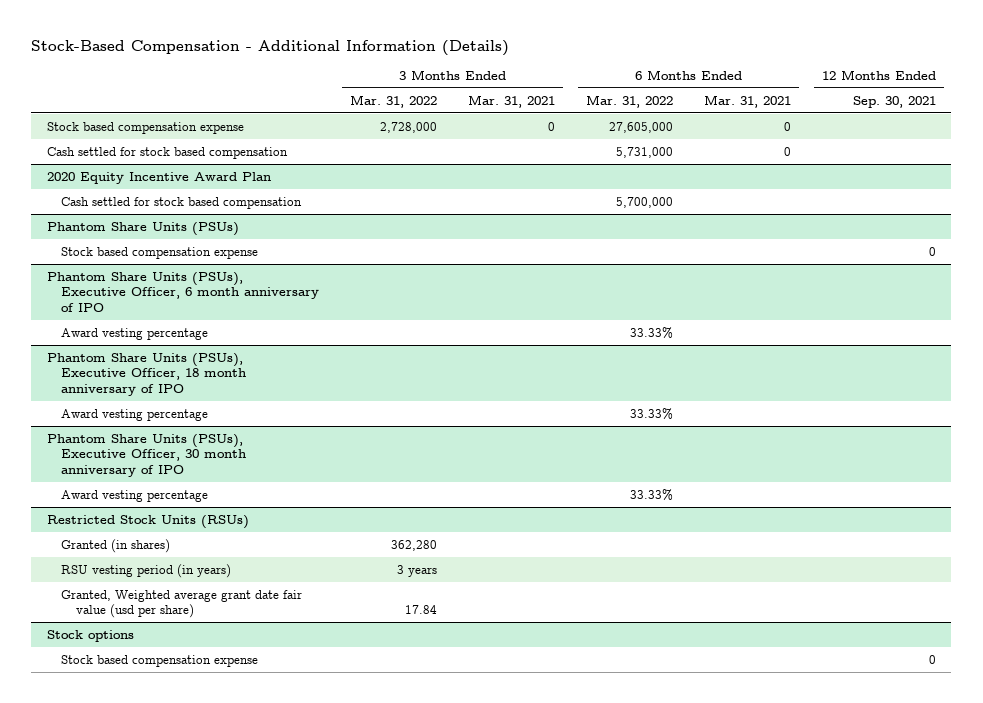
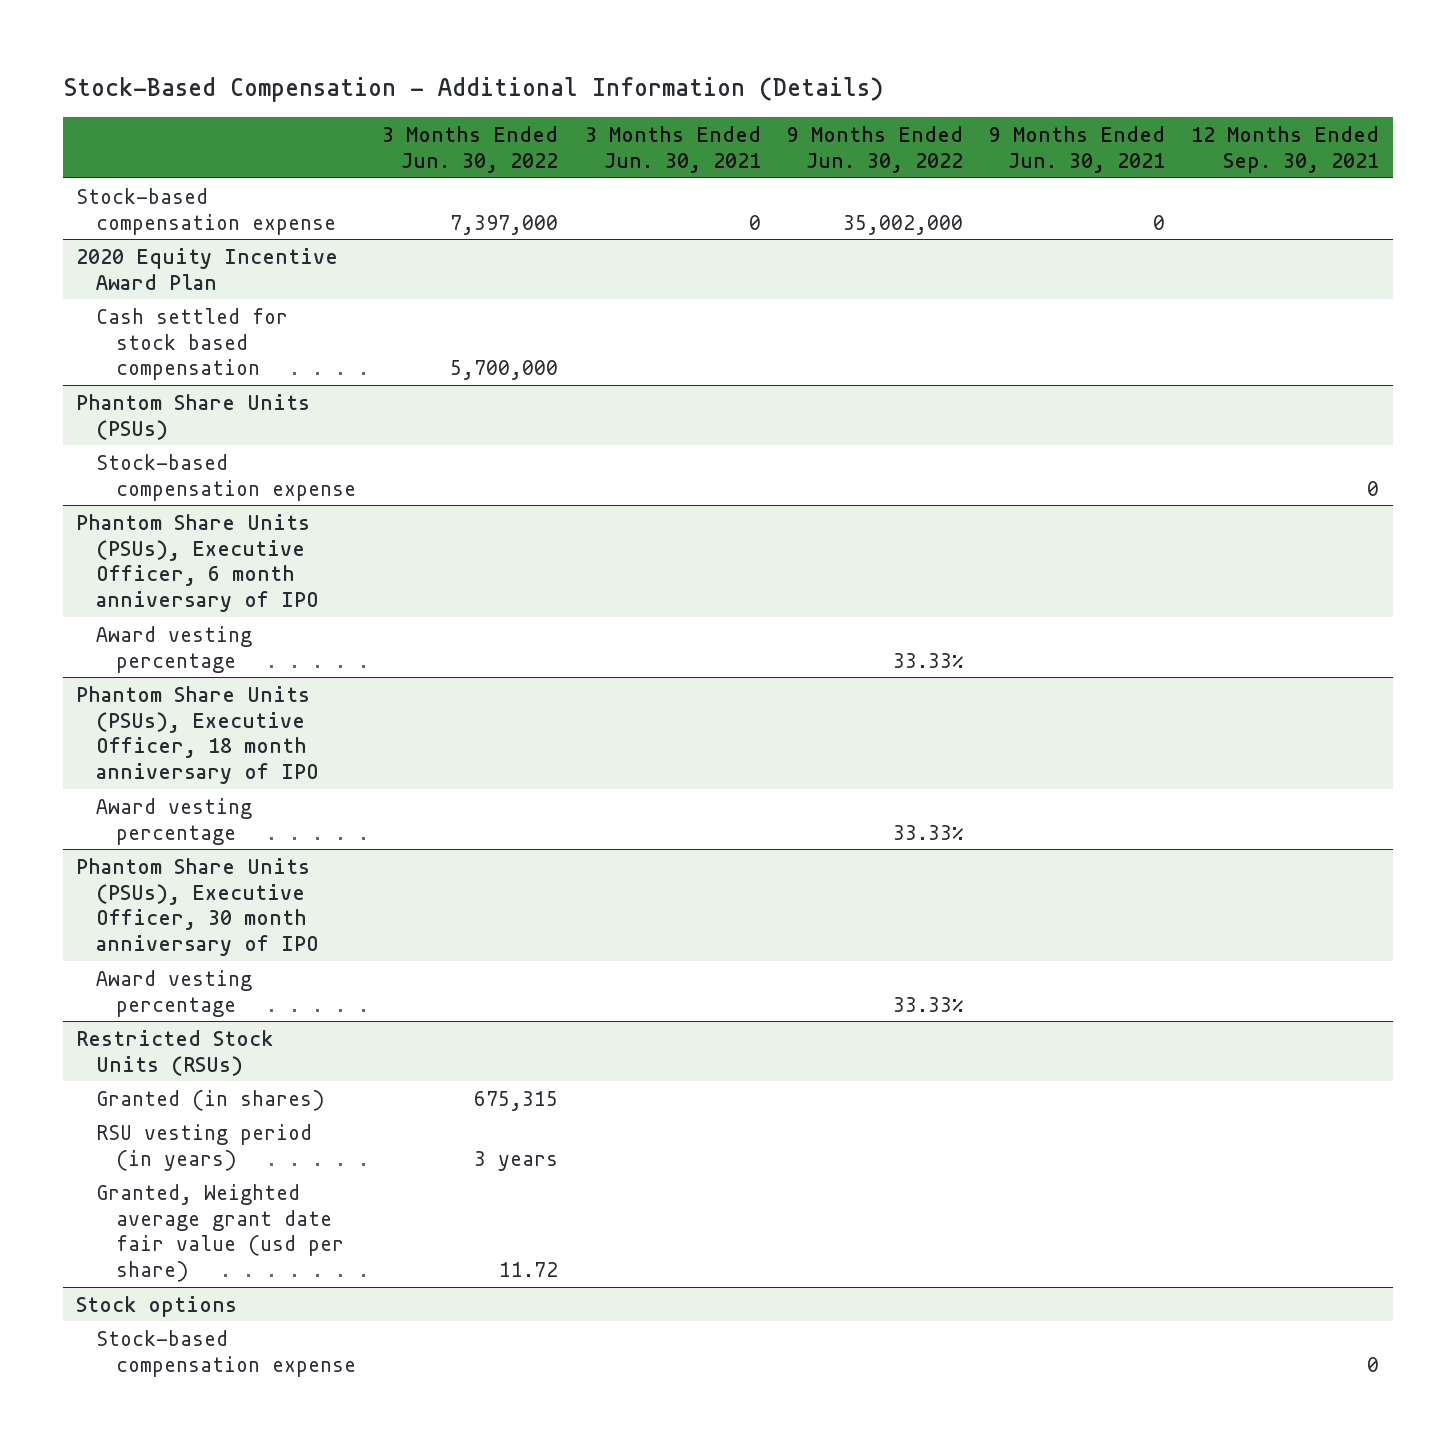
- | 3 Months Ended Mar. 31, 2022 | 3 Months Ended Mar. 31, 2021 | 6 Months Ended Mar. 31, 2022 | 6 Months Ended Mar. 31, 2021 | 12 Months Ended Sep. 30, 2021
+ | 3 Months Ended Jun. 30, 2022 | 3 Months Ended Jun. 30, 2021 | 9 Months Ended Jun. 30, 2022 | 9 Months Ended Jun. 30, 2021 | 12 Months Ended Sep. 30, 2021
- Stock based compensation expense | 2,728,000 | 0 | 27,605,000 | 0 |
- Cash settled for stock based compensation | | | 5,731,000 | 0 |
+ Stock-based compensation expense | 7,397,000 | 0 | 35,002,000 | 0 |
@ Phantom Share Units (PSUs)
- Stock based compensation expense | | | | | 0
+ Stock-based compensation expense | | | | | 0
@ Stock options
- Stock based compensation expense | | | | | 0
+ Stock-based compensation expense | | | | | 0

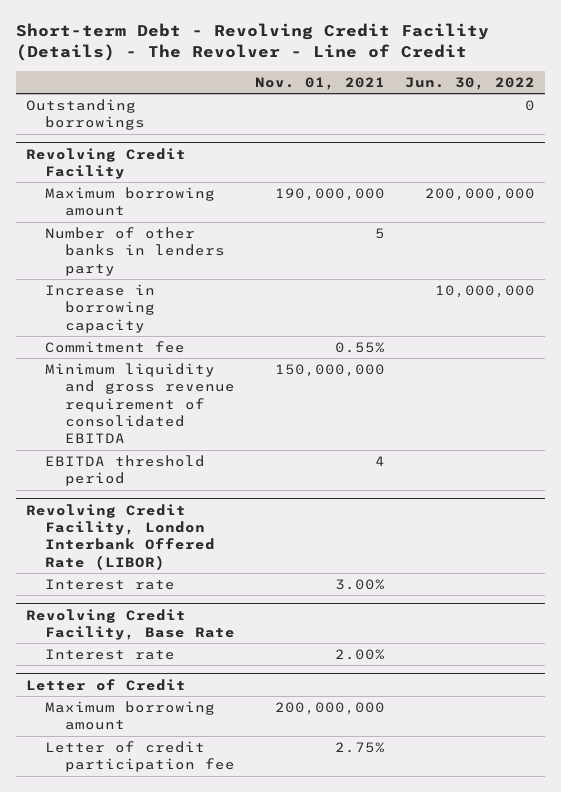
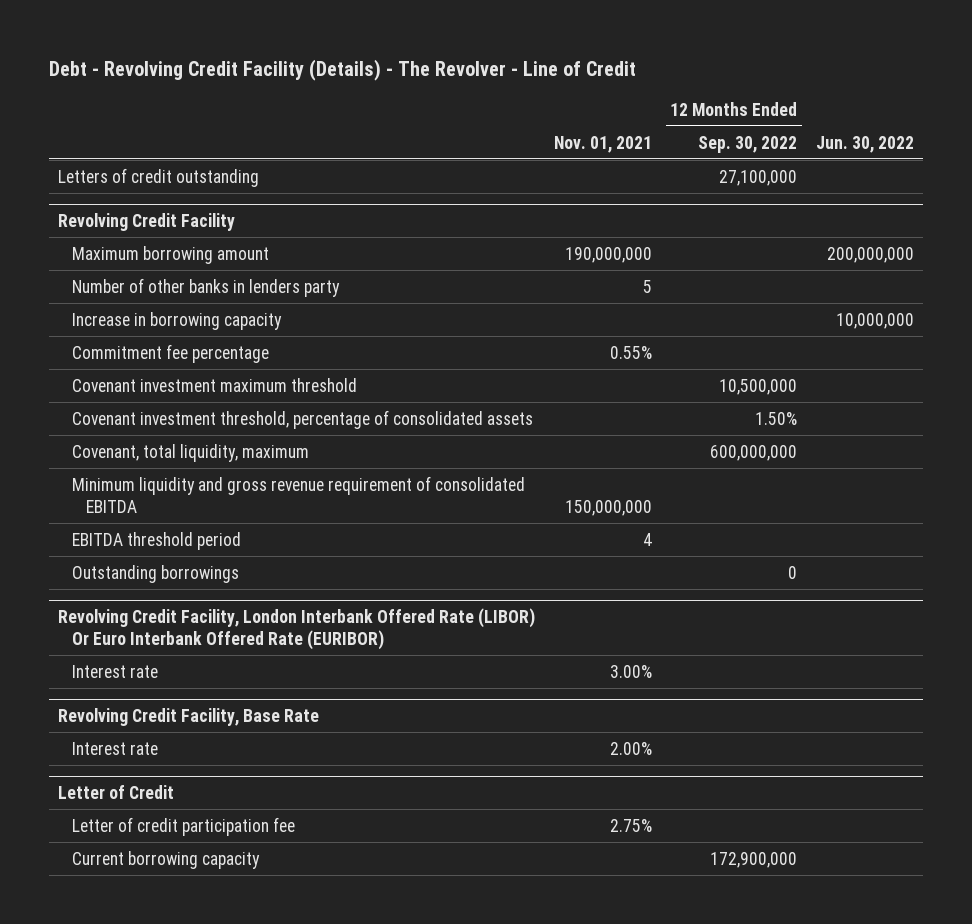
- Short-term Debt - Revolving Credit Facility (Details) - The Revolver - Line of Credit
+ Debt - Revolving Credit Facility (Details) - The Revolver - Line of Credit
- | Nov. 01, 2021 | Jun. 30, 2022
+ | Nov. 01, 2021 | 12 Months Ended Sep. 30, 2022 | Jun. 30, 2022
- Outstanding borrowings | | 0
+ Letters of credit outstanding | | 27,100,000 |
@ Revolving Credit Facility
- Commitment fee | 0.55% |
+ Commitment fee percentage | 0.55% | |
+ Covenant investment maximum threshold | | 10,500,000 |
+ Covenant investment threshold, percentage of consolidated assets | | 1.50% |
+ Covenant, total liquidity, maximum | | 600,000,000 |
- Revolving Credit Facility, London Interbank Offered Rate (LIBOR)
@ Revolving Credit Facility
+ Outstanding borrowings | | 0 |
+ Revolving Credit Facility, London Interbank Offered Rate (LIBOR) Or Euro Interbank Offered Rate (EURIBOR)
@ Letter of Credit
- Maximum borrowing amount | 200,000,000 |
+ Current borrowing capacity | | 172,900,000 |

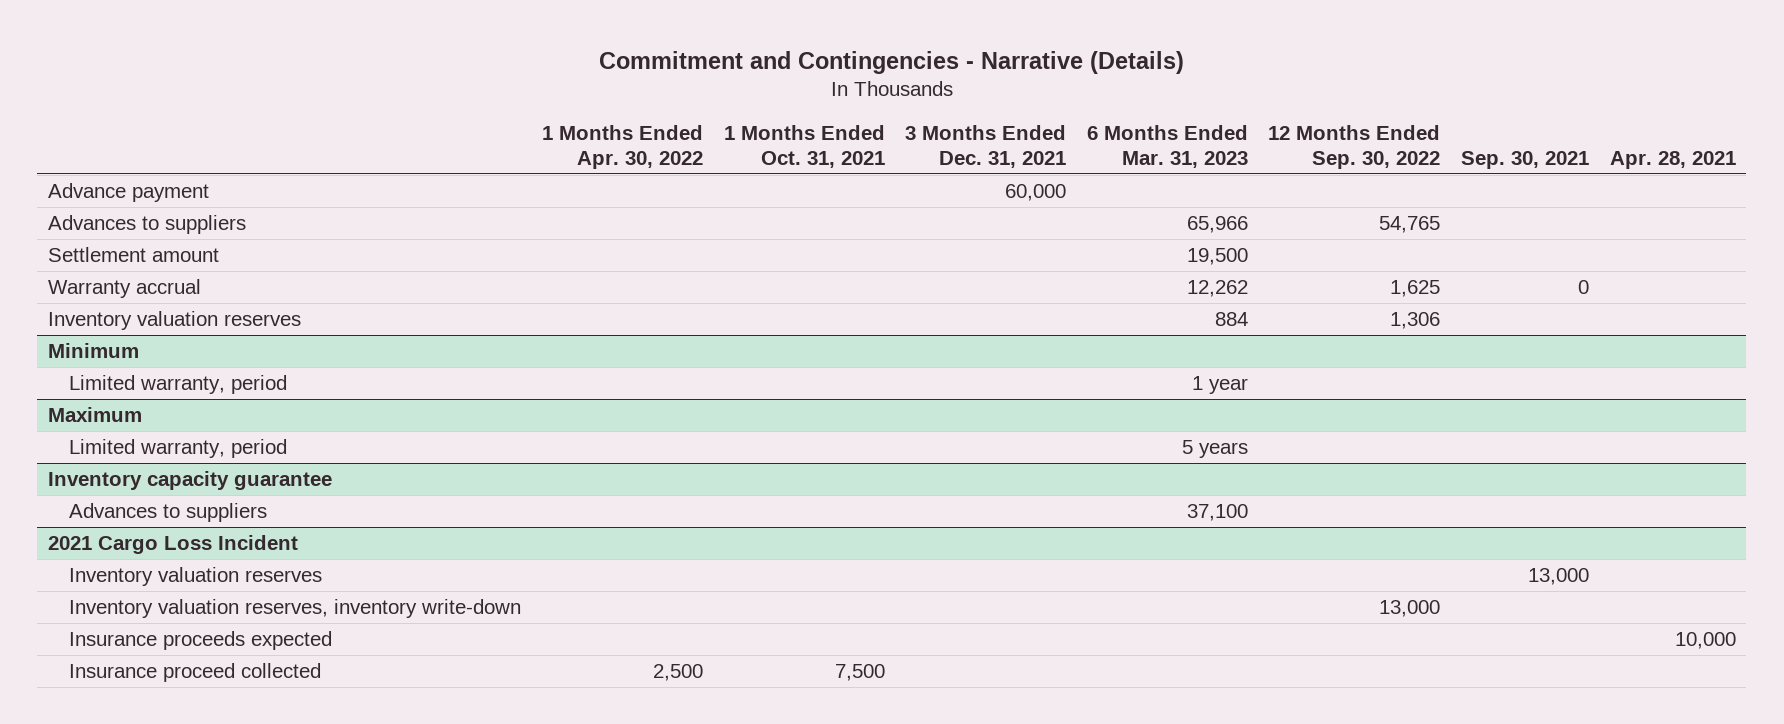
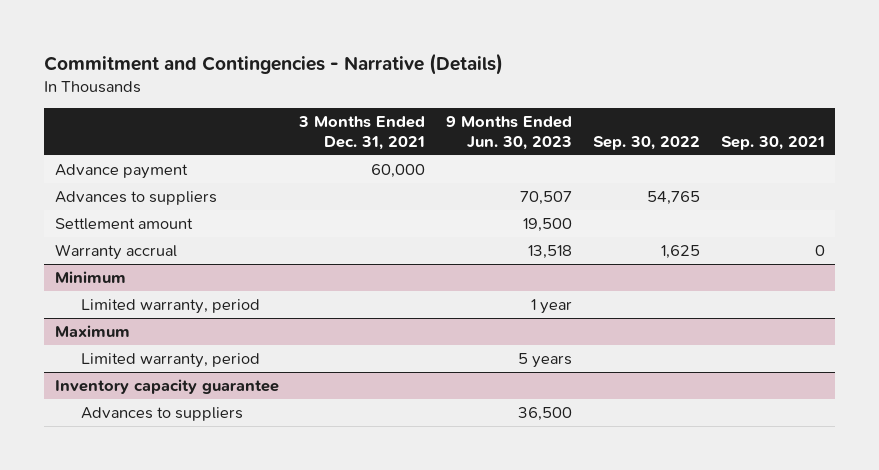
- | 1 Months Ended Apr. 30, 2022 | 1 Months Ended Oct. 31, 2021 | 3 Months Ended Dec. 31, 2021 | 6 Months Ended Mar. 31, 2023 | 12 Months Ended Sep. 30, 2022 | Sep. 30, 2021 | Apr. 28, 2021
+ | 3 Months Ended Dec. 31, 2021 | 9 Months Ended Jun. 30, 2023 | Sep. 30, 2022 | Sep. 30, 2021
- Inventory valuation reserves | | | | 884 | 1,306 | |
- 2021 Cargo Loss Incident
- Inventory valuation reserves | | | | | | 13,000 |
- Inventory valuation reserves, inventory write-down | | | | | 13,000 | |
- Insurance proceeds expected | | | | | | | 10,000
- Insurance proceed collected | 2,500 | 7,500 | | | | |

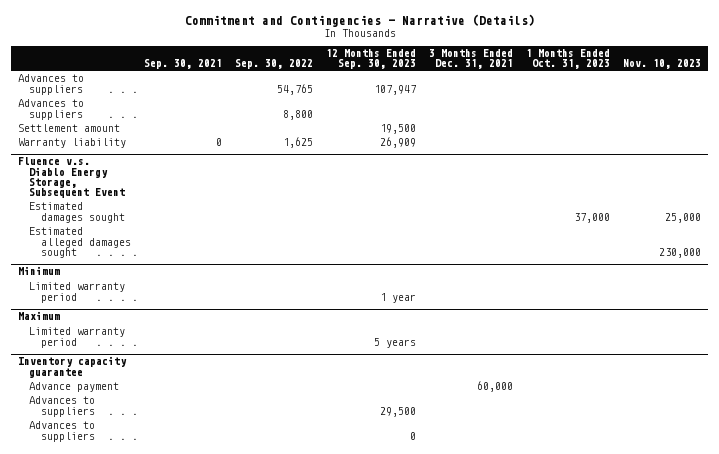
- | 3 Months Ended Dec. 31, 2021 | 9 Months Ended Jun. 30, 2023 | Sep. 30, 2022 | Sep. 30, 2021
+ | Sep. 30, 2021 | Sep. 30, 2022 | 12 Months Ended Sep. 30, 2023 | 3 Months Ended Dec. 31, 2021 | 1 Months Ended Oct. 31, 2023 | Nov. 10, 2023
- Advance payment | 60,000 | | |
+ Advances to suppliers | | 8,800 | | | |
- Warranty accrual | | 13,518 | 1,625 | 0
+ Warranty liability | 0 | 1,625 | 26,909 | | |
+ Fluence v.s. Diablo Energy Storage, Subsequent Event
+ Estimated damages sought | | | | | 37,000 | 25,000
+ Estimated alleged damages sought | | | | | | 230,000
@ Minimum
- Limited warranty, period | | 1 year | |
+ Limited warranty period | | | 1 year | | |
@ Maximum
- Limited warranty, period | | 5 years | |
+ Limited warranty period | | | 5 years | | |
@ Inventory capacity guarantee
+ Advance payment | | | | 60,000 | |
+ Advances to suppliers | | | 0 | | |

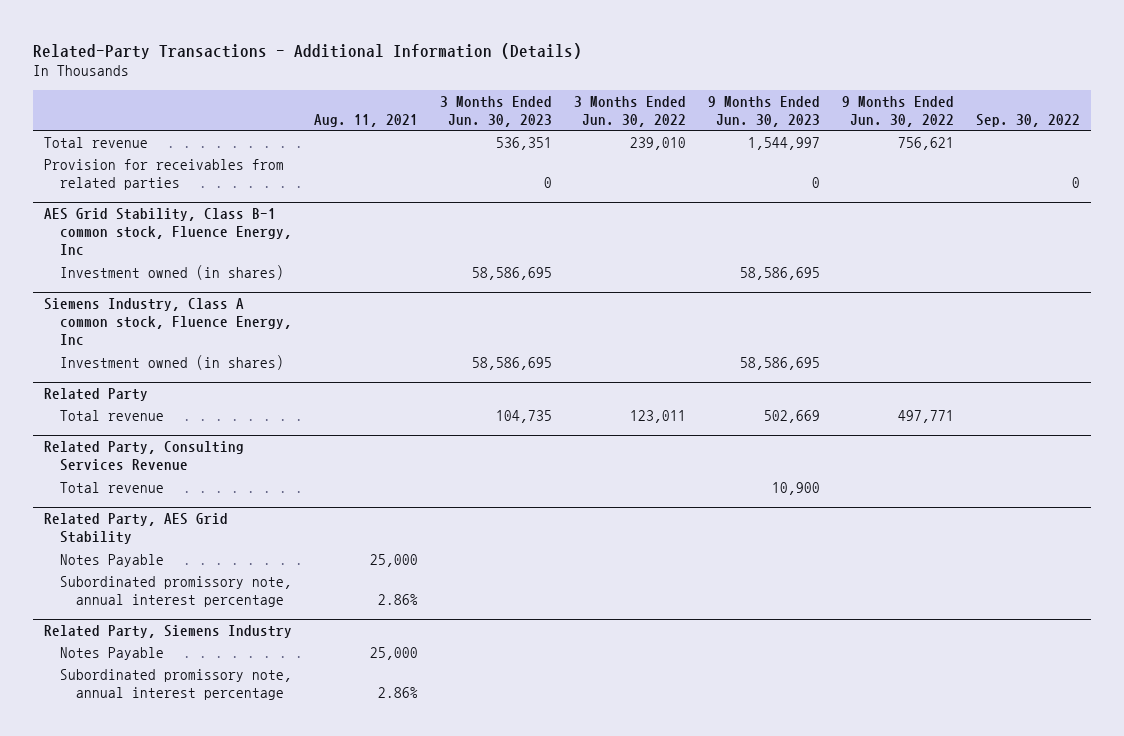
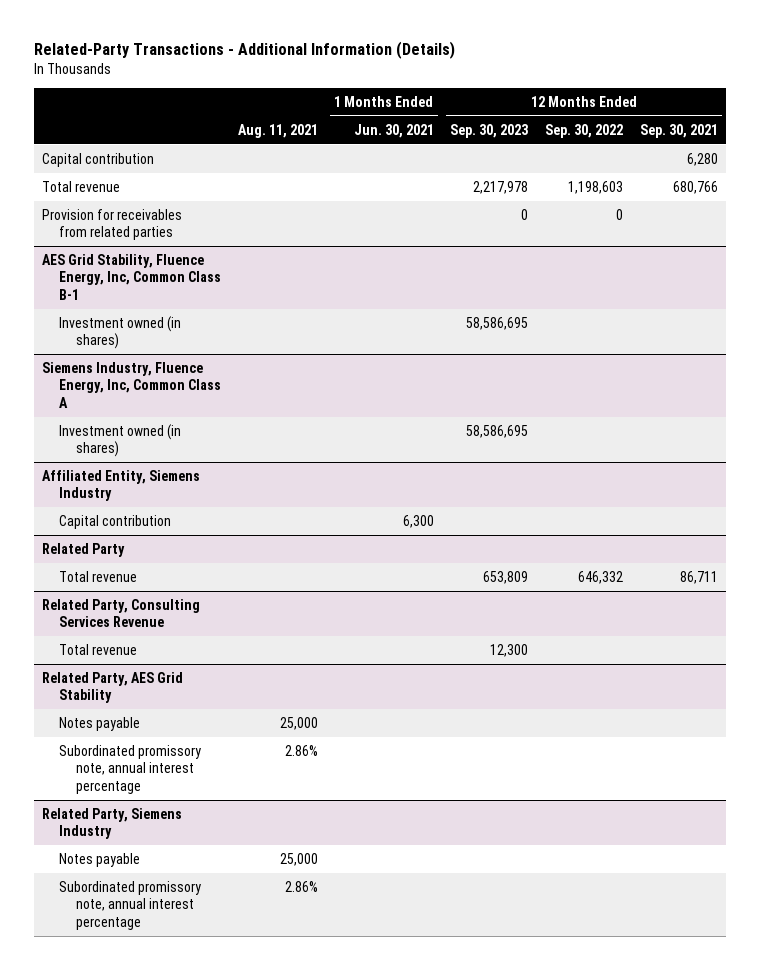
- | Aug. 11, 2021 | 3 Months Ended Jun. 30, 2023 | 3 Months Ended Jun. 30, 2022 | 9 Months Ended Jun. 30, 2023 | 9 Months Ended Jun. 30, 2022 | Sep. 30, 2022
+ | Aug. 11, 2021 | 1 Months Ended Jun. 30, 2021 | 12 Months Ended Sep. 30, 2023 | 12 Months Ended Sep. 30, 2022 | 12 Months Ended Sep. 30, 2021
+ Capital contribution | | | | | 6,280
- AES Grid Stability, Class B-1 common stock, Fluence Energy, Inc
+ AES Grid Stability, Fluence Energy, Inc, Common Class B-1
- Siemens Industry, Class A common stock, Fluence Energy, Inc
+ Siemens Industry, Fluence Energy, Inc, Common Class A
+ Affiliated Entity, Siemens Industry
+ Capital contribution | | 6,300 | | |
@ Related Party, AES Grid Stability
- Notes Payable | 25,000 | | | | |
+ Notes payable | 25,000 | | | |
@ Related Party, Siemens Industry
- Notes Payable | 25,000 | | | | |
+ Notes payable | 25,000 | | | |

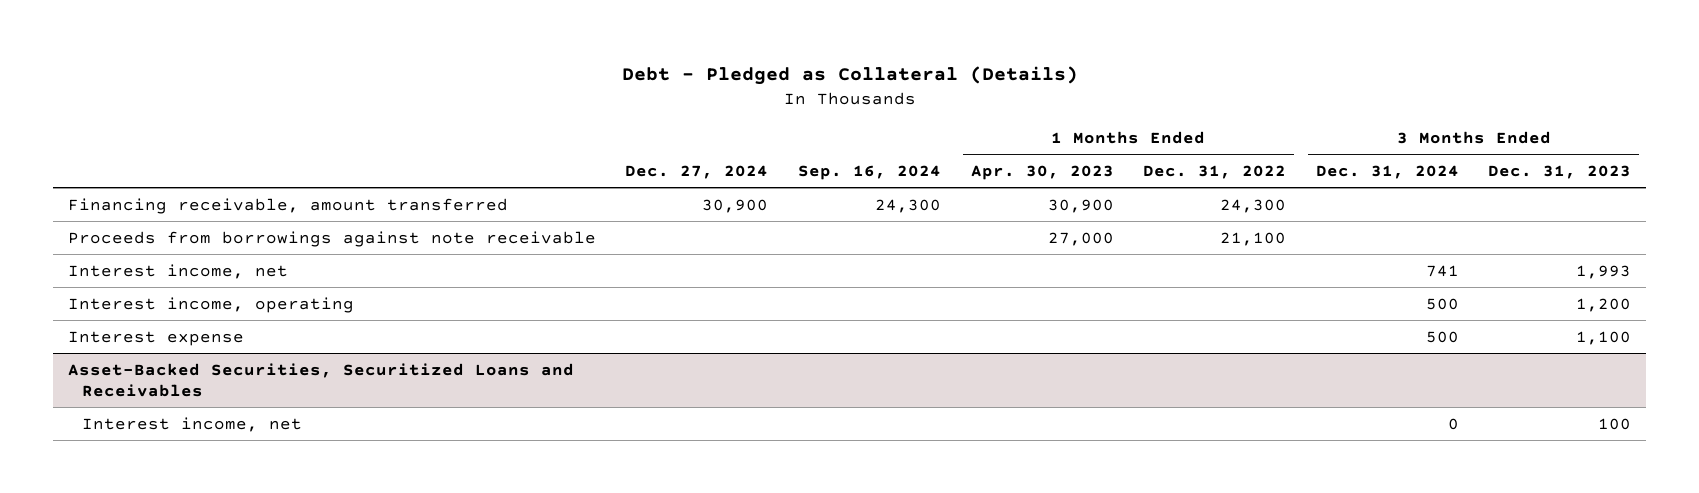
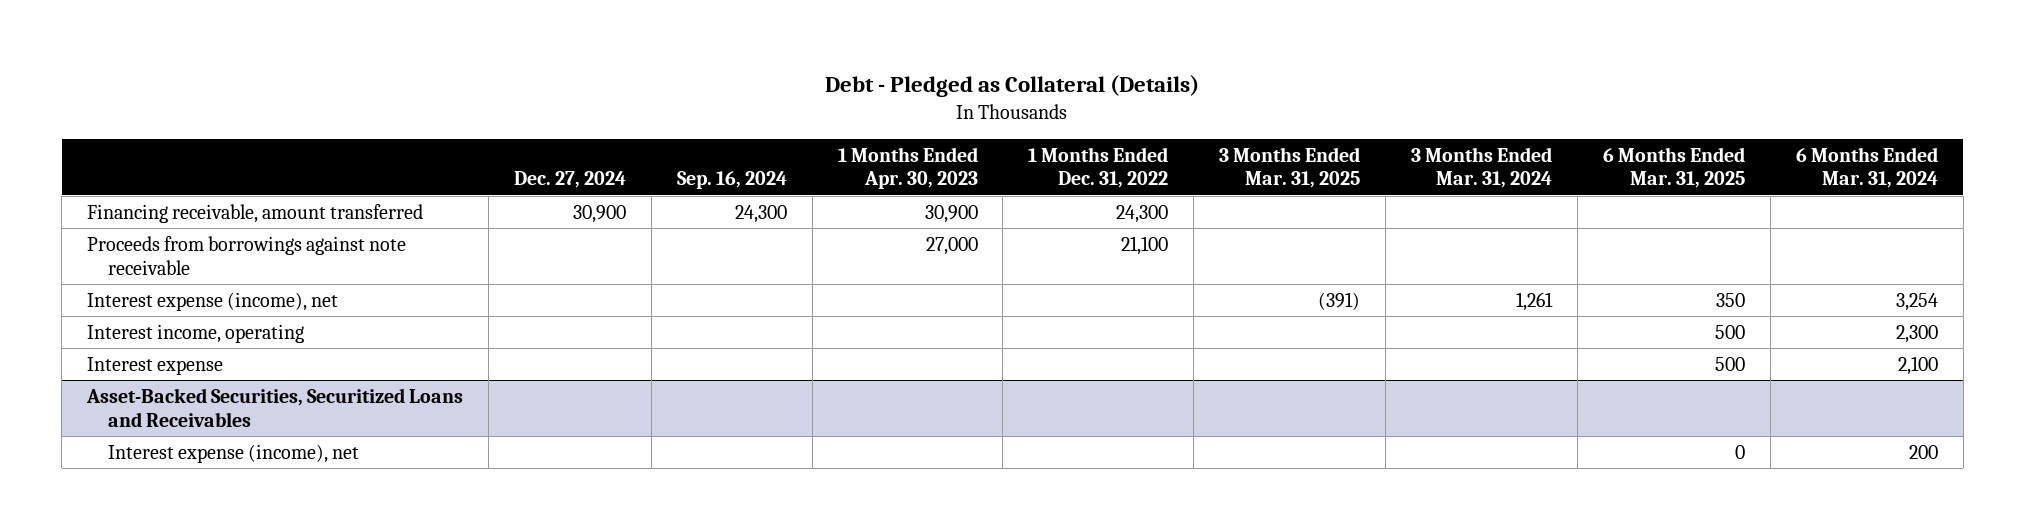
- | Dec. 27, 2024 | Sep. 16, 2024 | 1 Months Ended Apr. 30, 2023 | 1 Months Ended Dec. 31, 2022 | 3 Months Ended Dec. 31, 2024 | 3 Months Ended Dec. 31, 2023
+ | Dec. 27, 2024 | Sep. 16, 2024 | 1 Months Ended Apr. 30, 2023 | 1 Months Ended Dec. 31, 2022 | 3 Months Ended Mar. 31, 2025 | 3 Months Ended Mar. 31, 2024 | 6 Months Ended Mar. 31, 2025 | 6 Months Ended Mar. 31, 2024
- Interest income, net | | | | | 741 | 1,993
+ Interest expense (income), net | | | | | (391) | 1,261 | 350 | 3,254
@ Asset-Backed Securities, Securitized Loans and Receivables
- Interest income, net | | | | | 0 | 100
+ Interest expense (income), net | | | | | | | 0 | 200

